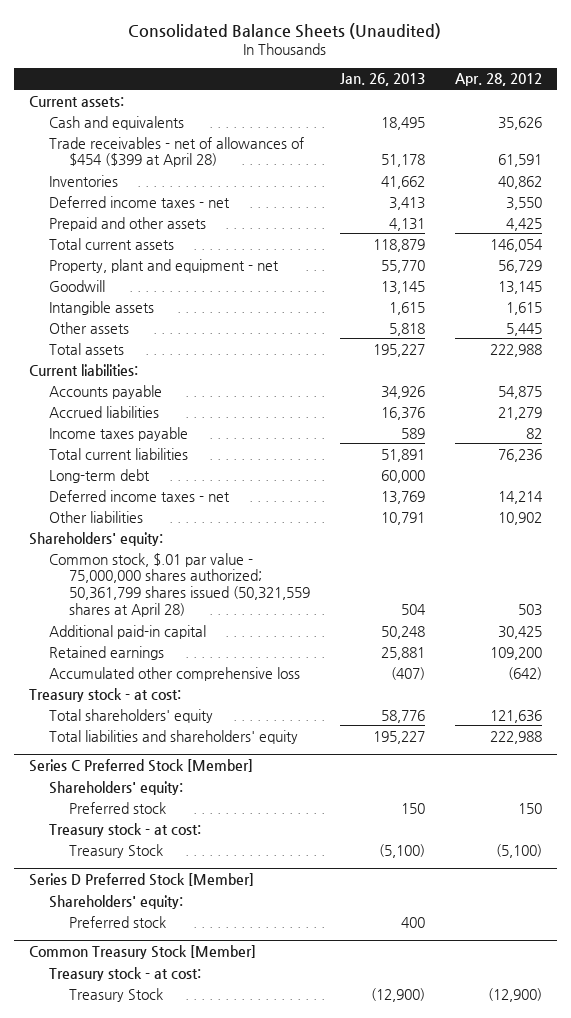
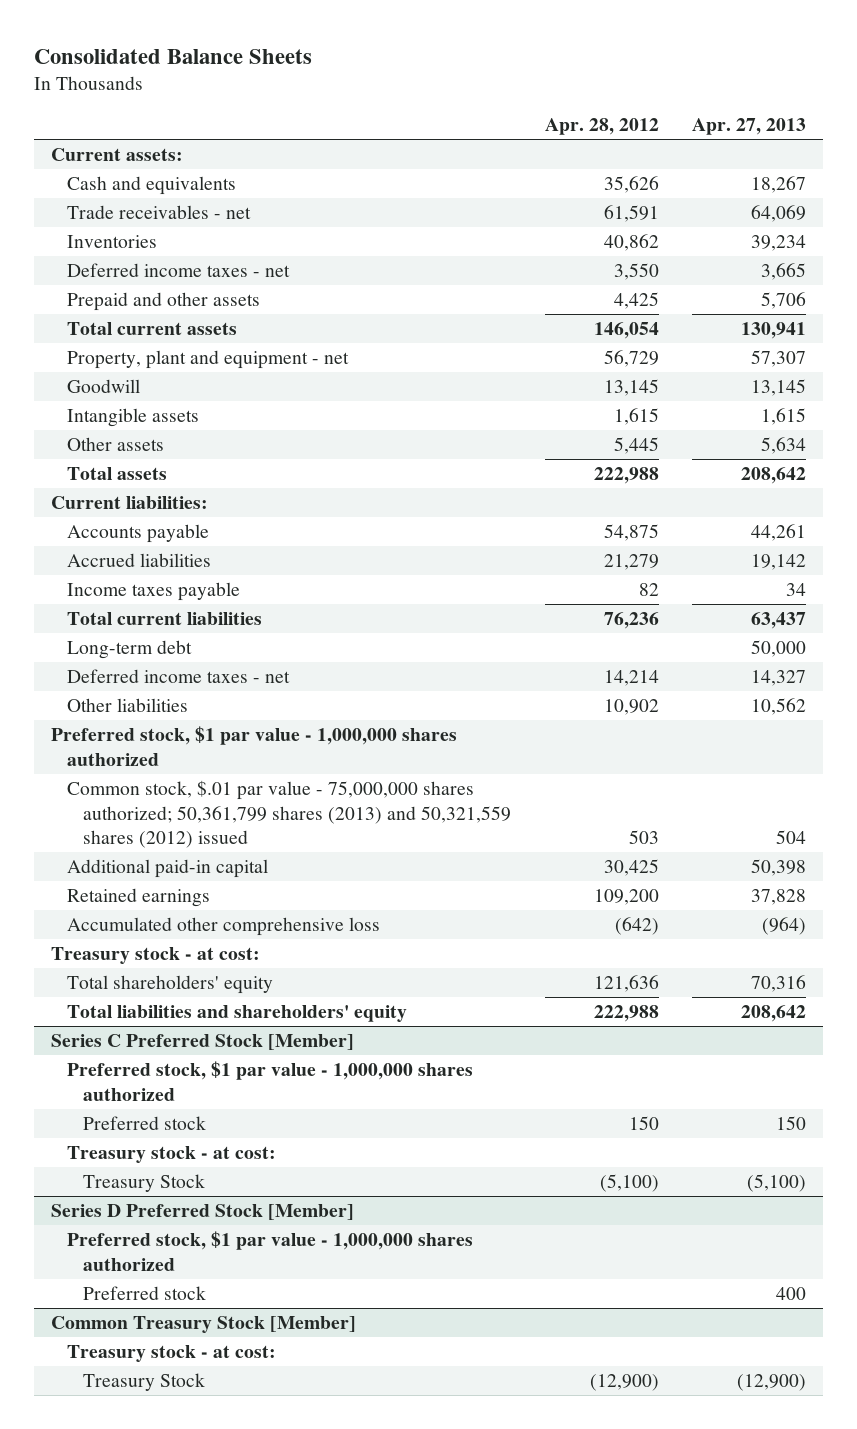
- Consolidated Balance Sheets (Unaudited)
+ Consolidated Balance Sheets
- | Jan. 26, 2013 | Apr. 28, 2012
+ | Apr. 28, 2012 | Apr. 27, 2013
- Trade receivables - net of allowances of $454 ($399 at April 28) | 51,178 | 61,591
+ Trade receivables - net | 61,591 | 64,069
- Shareholders' equity:
- Common stock, $.01 par value - 75,000,000 shares authorized; 50,361,799 shares issued (50,321,559 shares at April 28) | 504 | 503
+ Preferred stock, $1 par value - 1,000,000 shares authorized
+ Common stock, $.01 par value - 75,000,000 shares authorized; 50,361,799 shares (2013) and 50,321,559 shares (2012) issued | 503 | 504
@ Series C Preferred Stock [Member]
- Shareholders' equity:
+ Preferred stock, $1 par value - 1,000,000 shares authorized
@ Series D Preferred Stock [Member]
- Shareholders' equity:
+ Preferred stock, $1 par value - 1,000,000 shares authorized

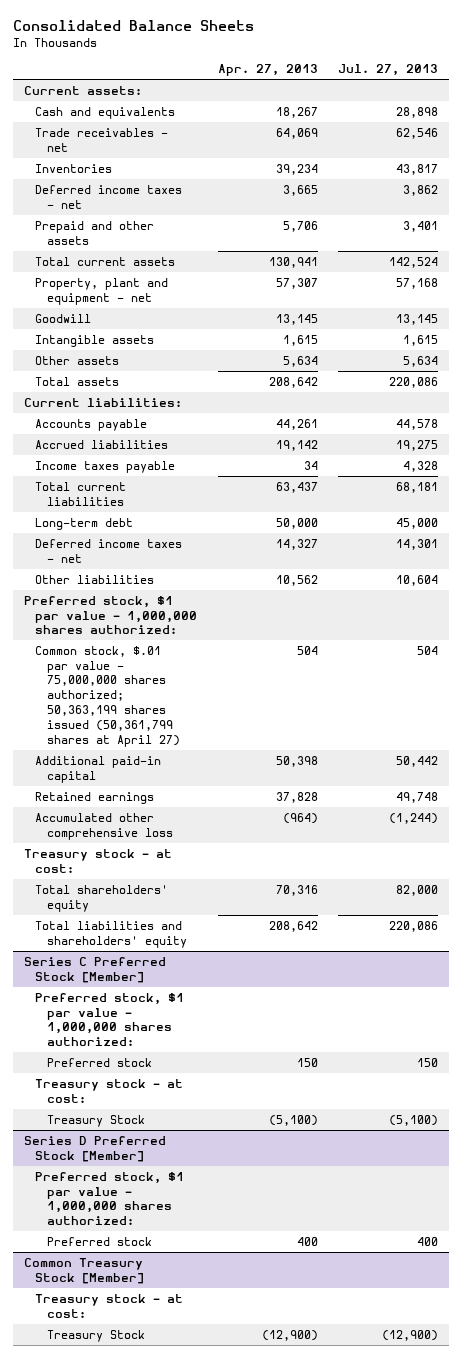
- | Apr. 28, 2012 | Apr. 27, 2013
+ | Apr. 27, 2013 | Jul. 27, 2013
- Preferred stock, $1 par value - 1,000,000 shares authorized
- Common stock, $.01 par value - 75,000,000 shares authorized; 50,361,799 shares (2013) and 50,321,559 shares (2012) issued | 503 | 504
+ Preferred stock, $1 par value - 1,000,000 shares authorized:
+ Common stock, $.01 par value - 75,000,000 shares authorized; 50,363,199 shares issued (50,361,799 shares at April 27) | 504 | 504
@ Series C Preferred Stock [Member]
- Preferred stock, $1 par value - 1,000,000 shares authorized
+ Preferred stock, $1 par value - 1,000,000 shares authorized:
@ Series D Preferred Stock [Member]
- Preferred stock, $1 par value - 1,000,000 shares authorized
+ Preferred stock, $1 par value - 1,000,000 shares authorized:

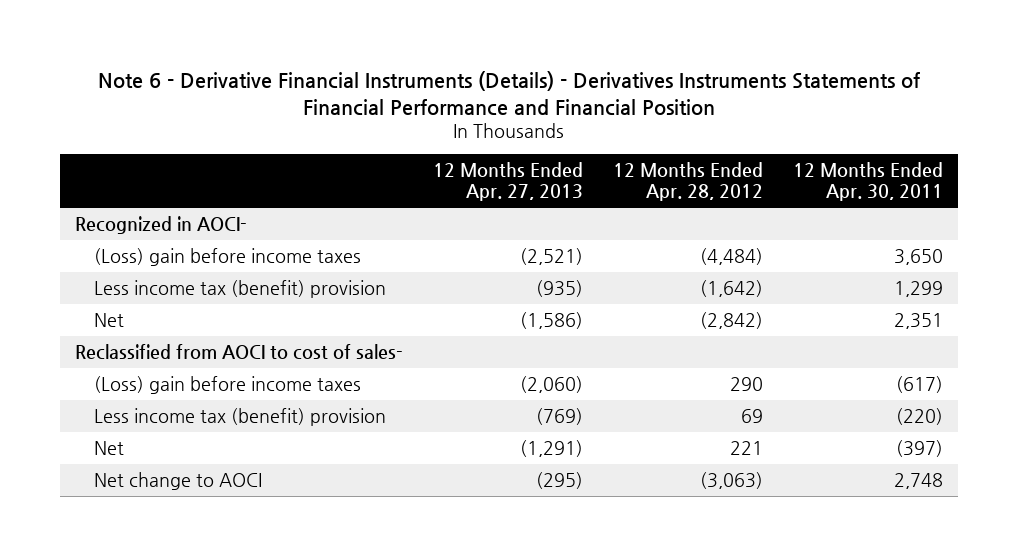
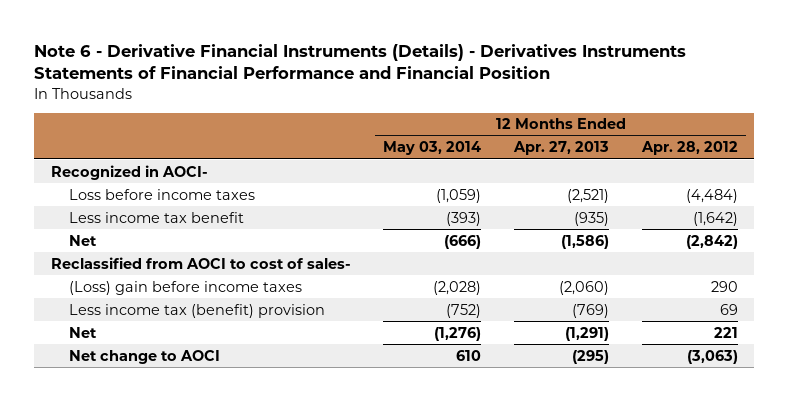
- | 12 Months Ended Apr. 27, 2013 | 12 Months Ended Apr. 28, 2012 | 12 Months Ended Apr. 30, 2011
+ | 12 Months Ended May 03, 2014 | 12 Months Ended Apr. 27, 2013 | 12 Months Ended Apr. 28, 2012
- (Loss) gain before income taxes | (2,521) | (4,484) | 3,650
- Less income tax (benefit) provision | (935) | (1,642) | 1,299
+ Loss before income taxes | (1,059) | (2,521) | (4,484)
+ Less income tax benefit | (393) | (935) | (1,642)

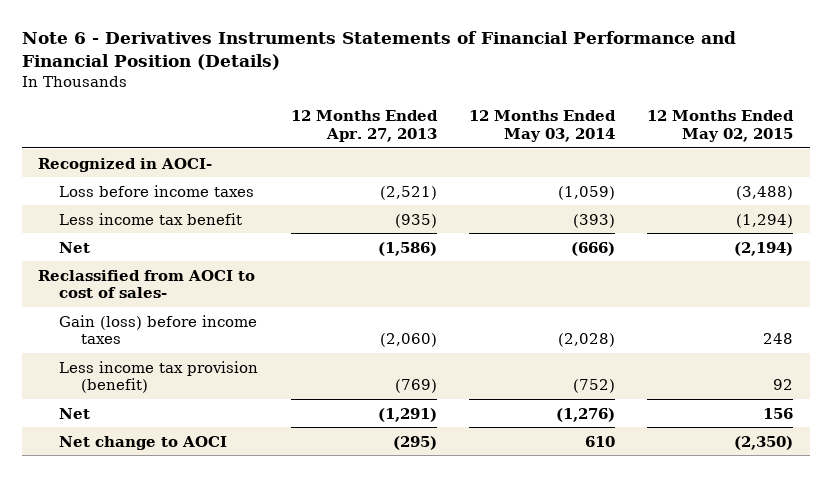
- Note 6 - Derivative Financial Instruments (Details) - Derivatives Instruments Statements of Financial Performance and Financial Position
+ Note 6 - Derivatives Instruments Statements of Financial Performance and Financial Position (Details)
- | 12 Months Ended May 03, 2014 | 12 Months Ended Apr. 27, 2013 | 12 Months Ended Apr. 28, 2012
+ | 12 Months Ended Apr. 27, 2013 | 12 Months Ended May 03, 2014 | 12 Months Ended May 02, 2015
- (Loss) gain before income taxes | (2,028) | (2,060) | 290
- Less income tax (benefit) provision | (752) | (769) | 69
+ Gain (loss) before income taxes | (2,060) | (2,028) | 248
+ Less income tax provision (benefit) | (769) | (752) | 92

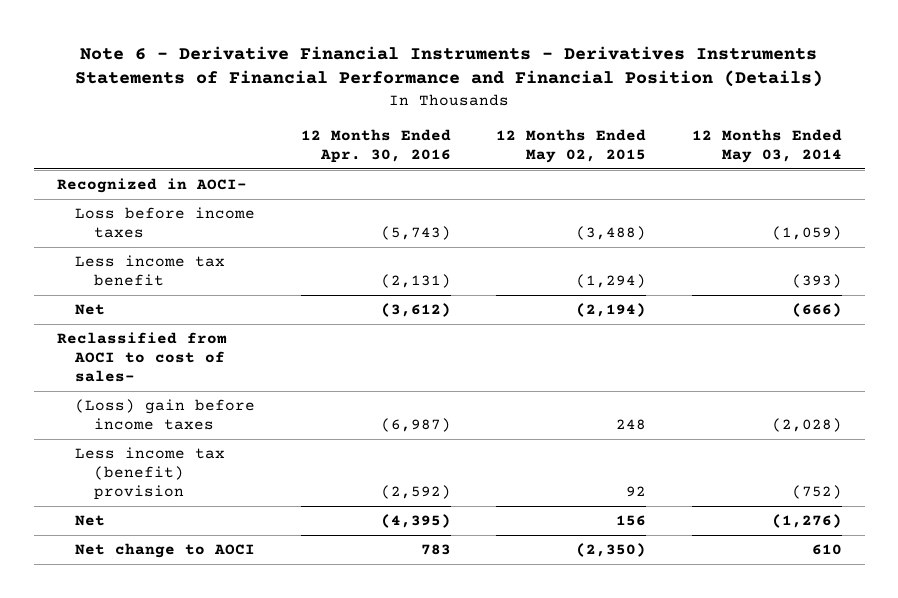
- Note 6 - Derivatives Instruments Statements of Financial Performance and Financial Position (Details)
+ Note 6 - Derivative Financial Instruments - Derivatives Instruments Statements of Financial Performance and Financial Position (Details)
- | 12 Months Ended Apr. 27, 2013 | 12 Months Ended May 03, 2014 | 12 Months Ended May 02, 2015
+ | 12 Months Ended Apr. 30, 2016 | 12 Months Ended May 02, 2015 | 12 Months Ended May 03, 2014
- Gain (loss) before income taxes | (2,060) | (2,028) | 248
- Less income tax provision (benefit) | (769) | (752) | 92
+ (Loss) gain before income taxes | (6,987) | 248 | (2,028)
+ Less income tax (benefit) provision | (2,592) | 92 | (752)

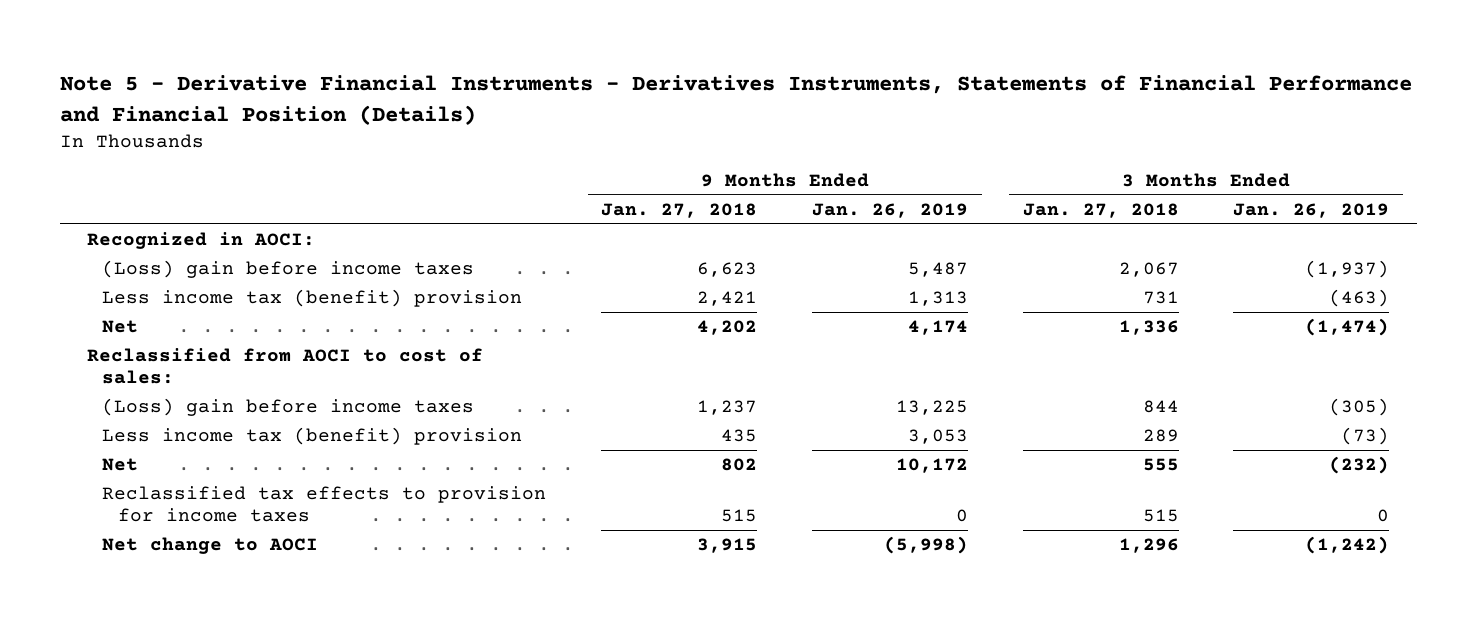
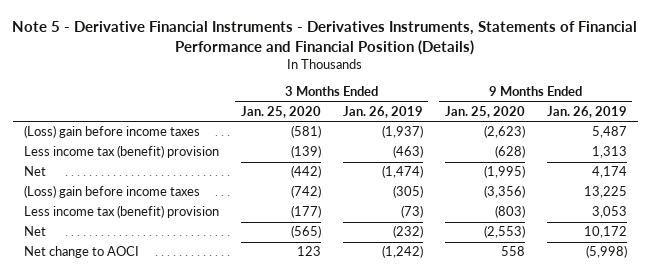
- | 9 Months Ended Jan. 27, 2018 | 9 Months Ended Jan. 26, 2019 | 3 Months Ended Jan. 27, 2018 | 3 Months Ended Jan. 26, 2019
+ | 3 Months Ended Jan. 25, 2020 | 3 Months Ended Jan. 26, 2019 | 9 Months Ended Jan. 25, 2020 | 9 Months Ended Jan. 26, 2019
- Recognized in AOCI:
- Reclassified from AOCI to cost of sales:
- Reclassified tax effects to provision for income taxes | 515 | 0 | 515 | 0

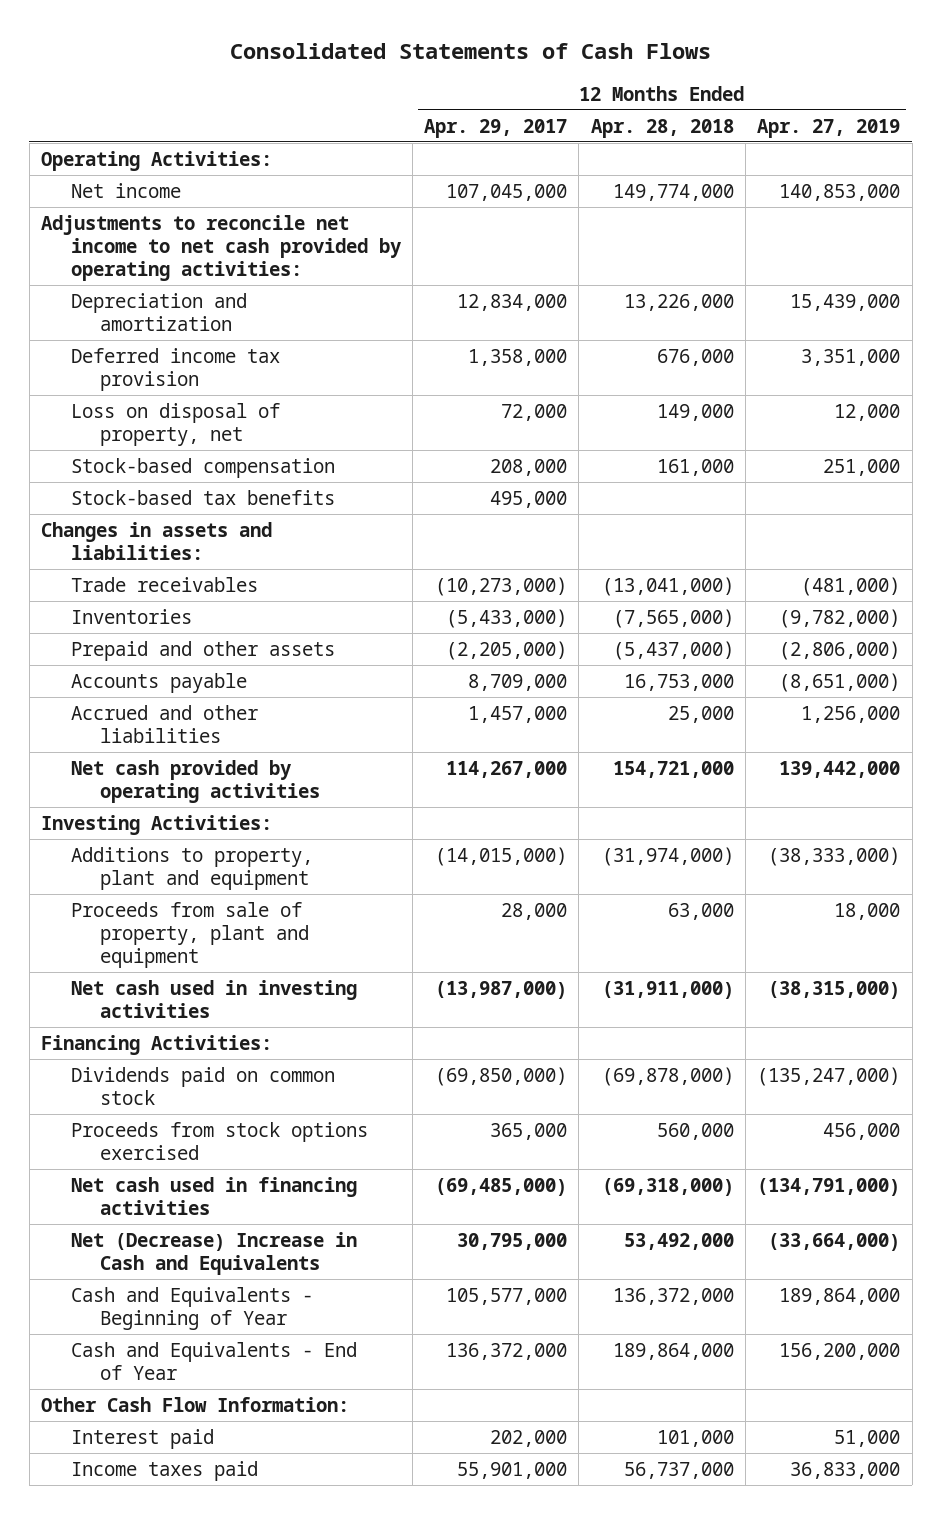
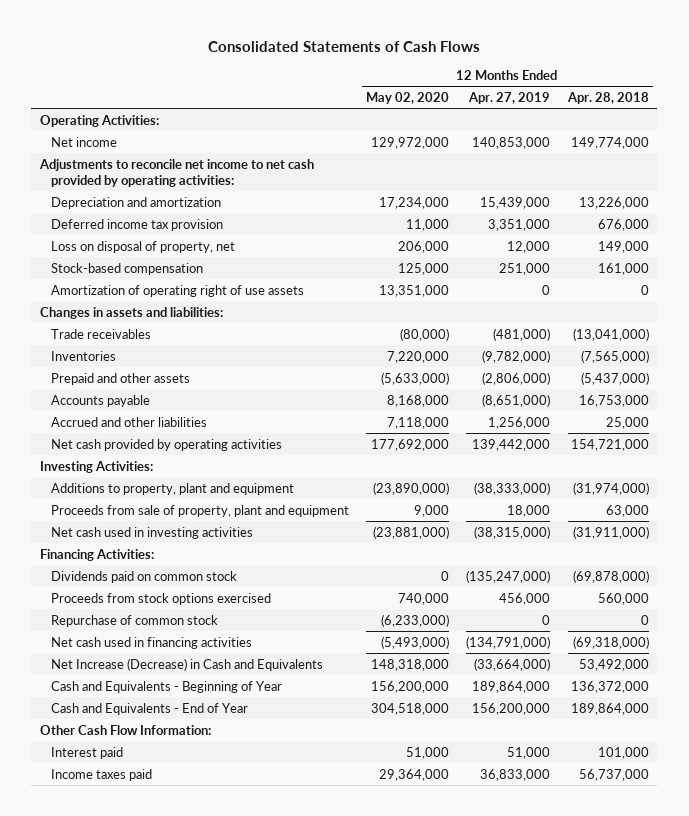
- | 12 Months Ended Apr. 29, 2017 | 12 Months Ended Apr. 28, 2018 | 12 Months Ended Apr. 27, 2019
+ | 12 Months Ended May 02, 2020 | 12 Months Ended Apr. 27, 2019 | 12 Months Ended Apr. 28, 2018
- Stock-based tax benefits | 495,000 | |
+ Amortization of operating right of use assets | 13,351,000 | 0 | 0
+ Repurchase of common stock | (6,233,000) | 0 | 0
- Net (Decrease) Increase in Cash and Equivalents | 30,795,000 | 53,492,000 | (33,664,000)
+ Net Increase (Decrease) in Cash and Equivalents | 148,318,000 | (33,664,000) | 53,492,000

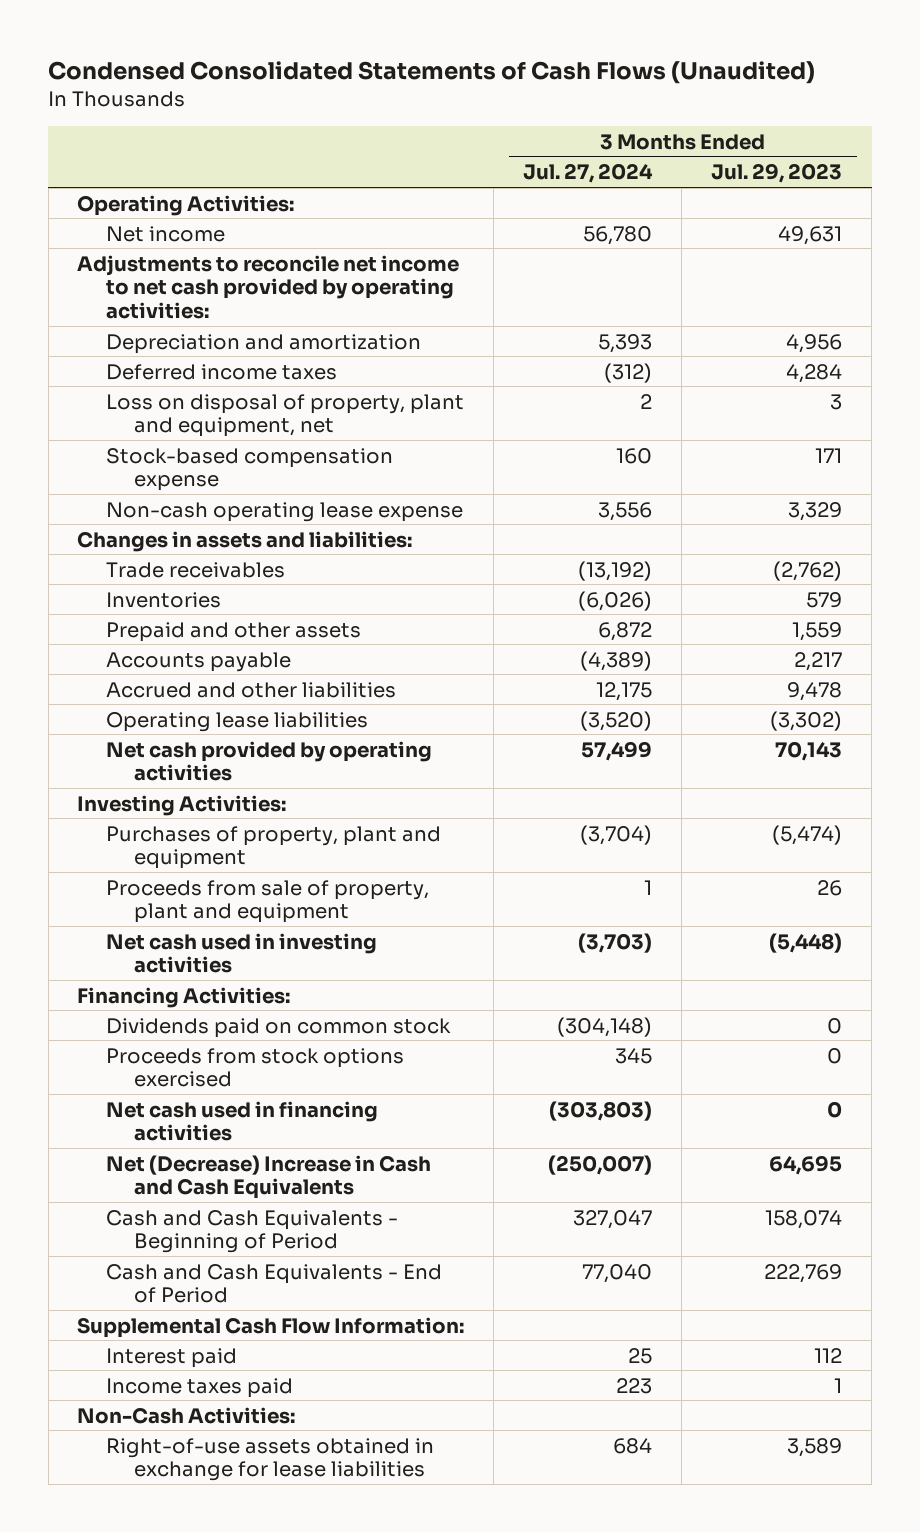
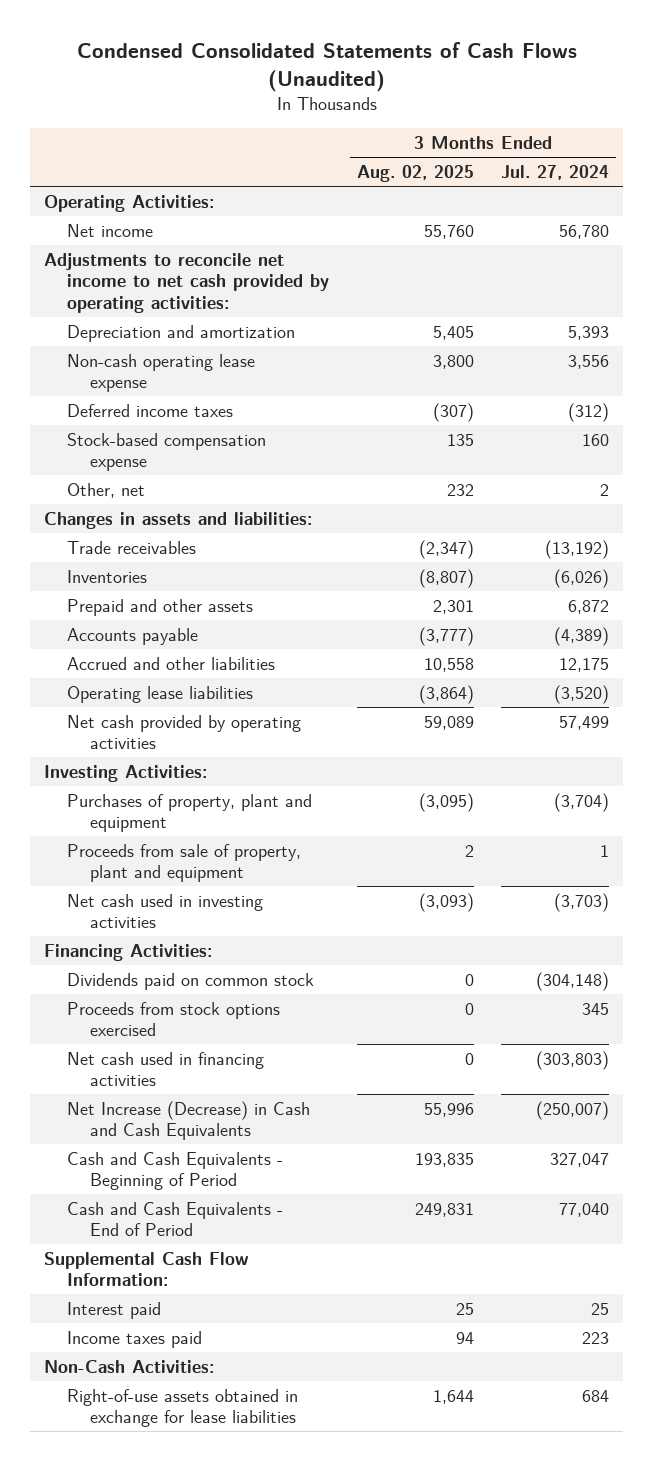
- | 3 Months Ended Jul. 27, 2024 | 3 Months Ended Jul. 29, 2023
+ | 3 Months Ended Aug. 02, 2025 | 3 Months Ended Jul. 27, 2024
moved up: Non-cash operating lease expense | 3,800 | 3,556
- Loss on disposal of property, plant and equipment, net | 2 | 3
+ Other, net | 232 | 2
- Net (Decrease) Increase in Cash and Cash Equivalents | (250,007) | 64,695
+ Net Increase (Decrease) in Cash and Cash Equivalents | 55,996 | (250,007)

